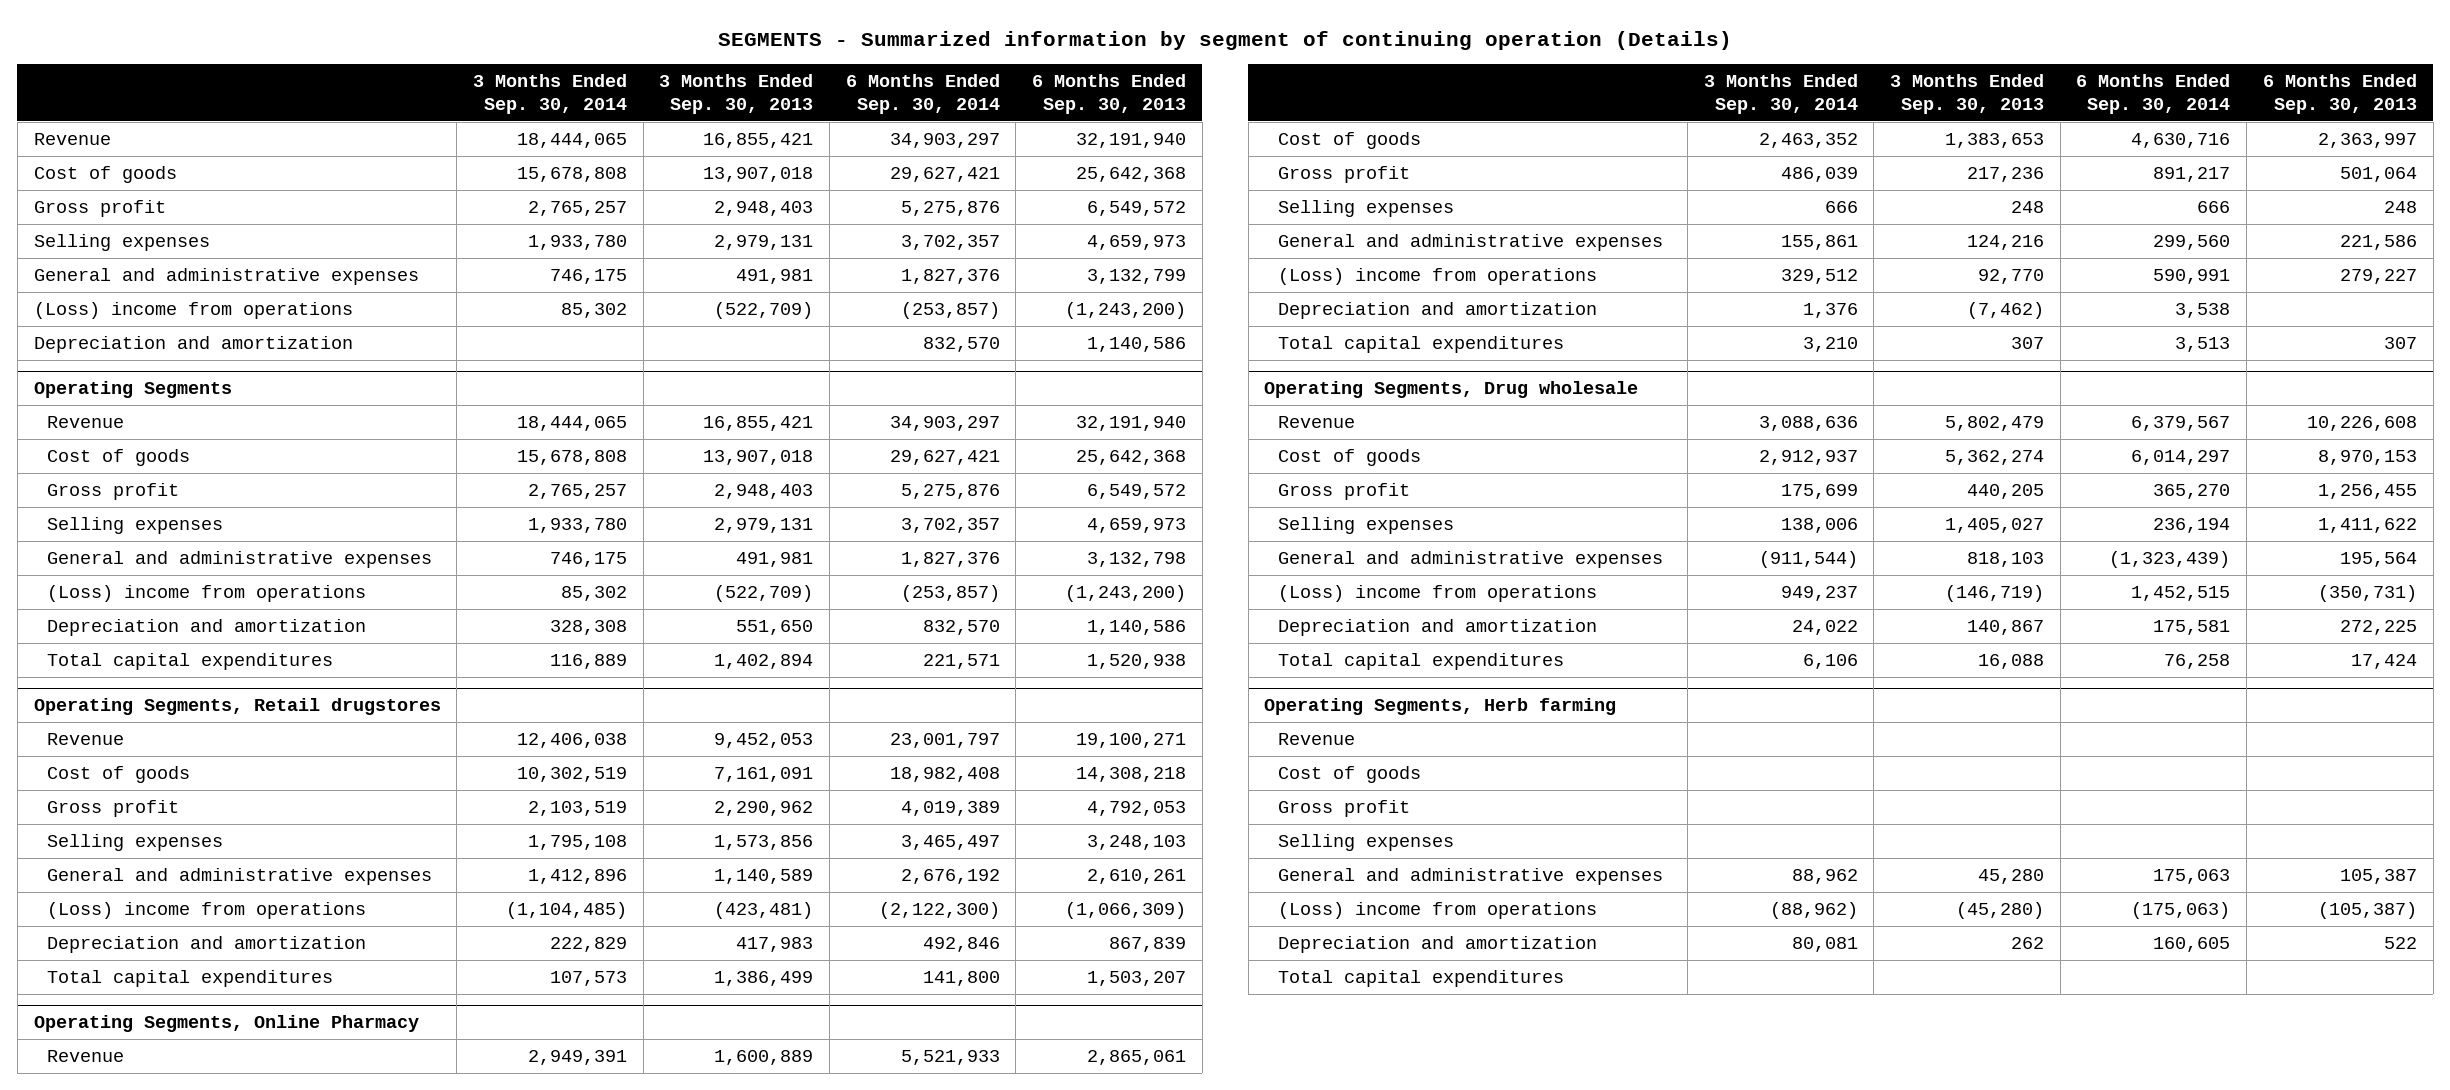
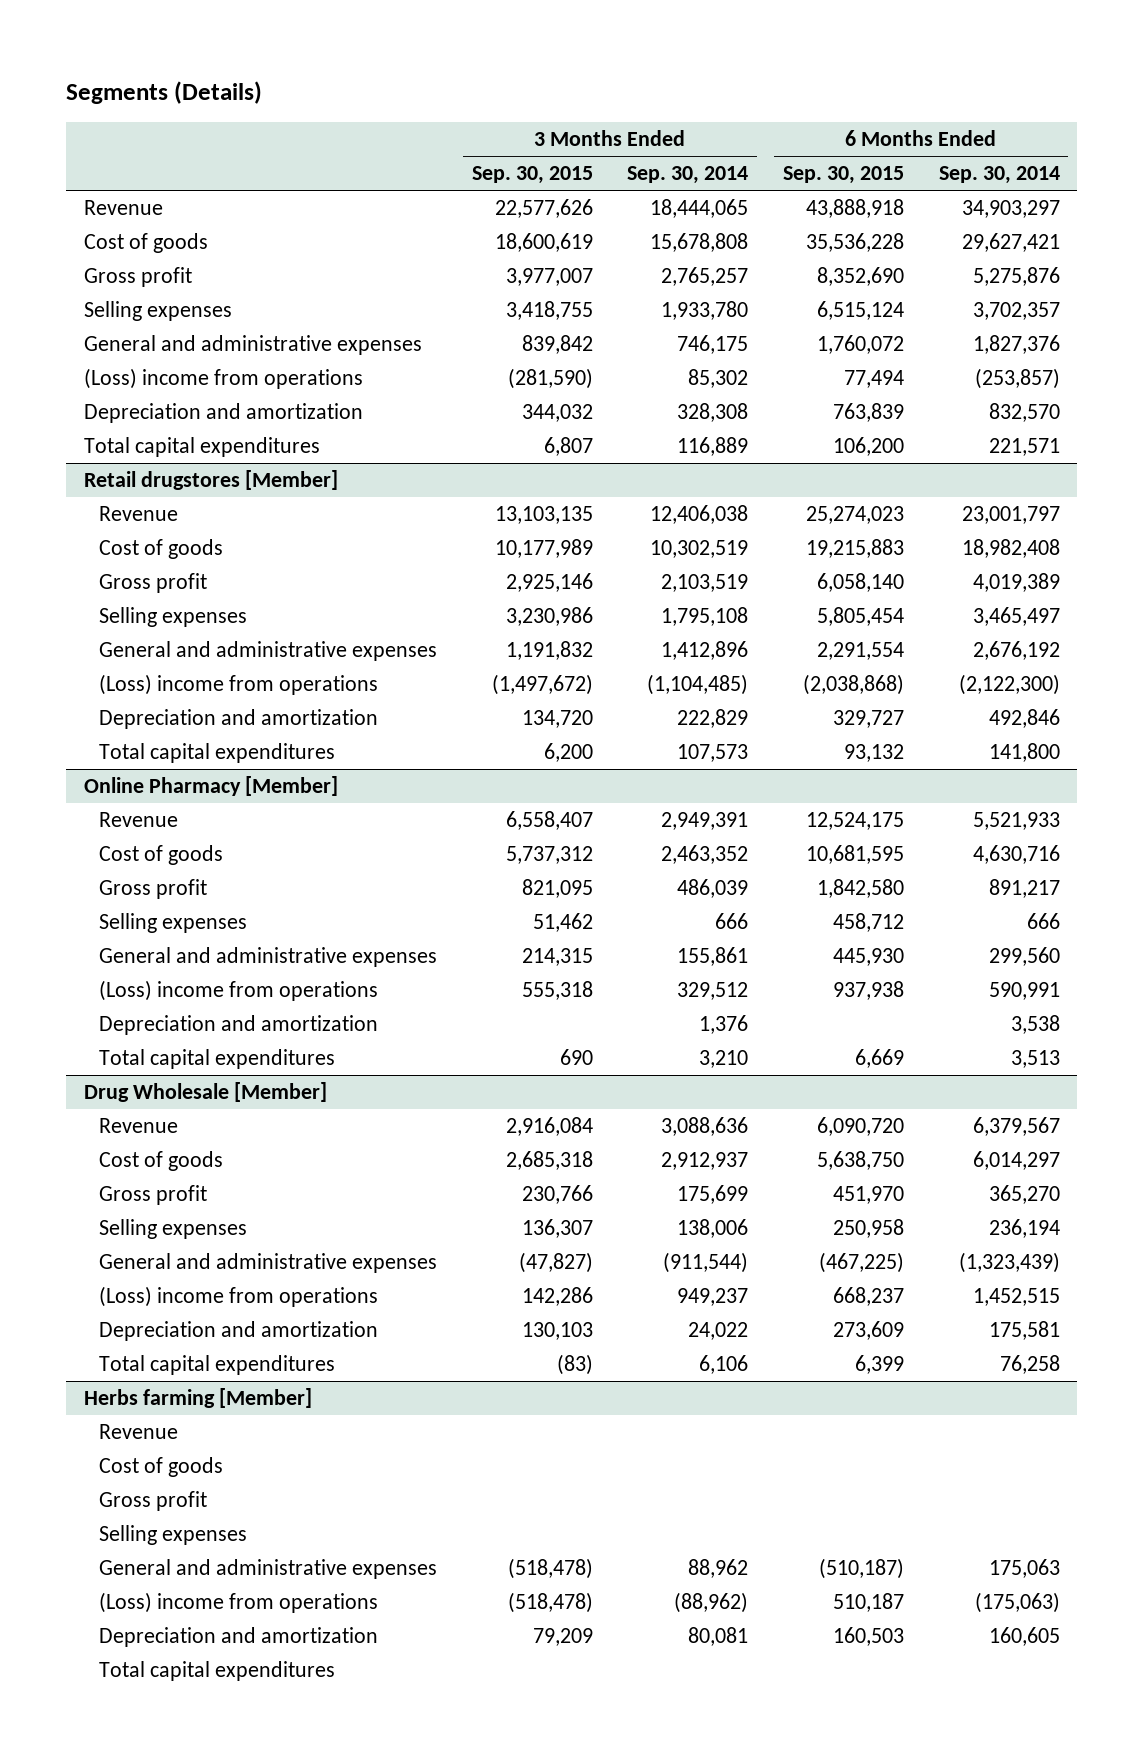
- SEGMENTS - Summarized information by segment of continuing operation (Details)
+ Segments (Details)
- | 3 Months Ended Sep. 30, 2014 | 3 Months Ended Sep. 30, 2013 | 6 Months Ended Sep. 30, 2014 | 6 Months Ended Sep. 30, 2013
+ | 3 Months Ended Sep. 30, 2015 | 3 Months Ended Sep. 30, 2014 | 6 Months Ended Sep. 30, 2015 | 6 Months Ended Sep. 30, 2014
- Depreciation and amortization | | | 832,570 | 1,140,586
- Operating Segments
- Revenue | 18,444,065 | 16,855,421 | 34,903,297 | 32,191,940
- Cost of goods | 15,678,808 | 13,907,018 | 29,627,421 | 25,642,368
- Gross profit | 2,765,257 | 2,948,403 | 5,275,876 | 6,549,572
- Selling expenses | 1,933,780 | 2,979,131 | 3,702,357 | 4,659,973
- General and administrative expenses | 746,175 | 491,981 | 1,827,376 | 3,132,798
- (Loss) income from operations | 85,302 | (522,709) | (253,857) | (1,243,200)
- Operating Segments, Retail drugstores
+ Retail drugstores [Member]
- Operating Segments, Online Pharmacy
+ Online Pharmacy [Member]
- Operating Segments, Drug wholesale
+ Drug Wholesale [Member]
- Operating Segments, Herb farming
+ Herbs farming [Member]

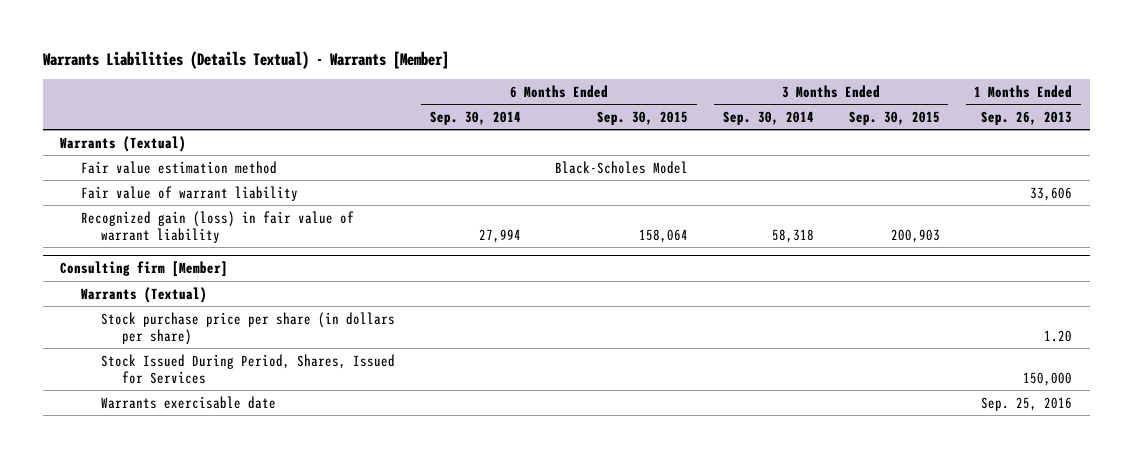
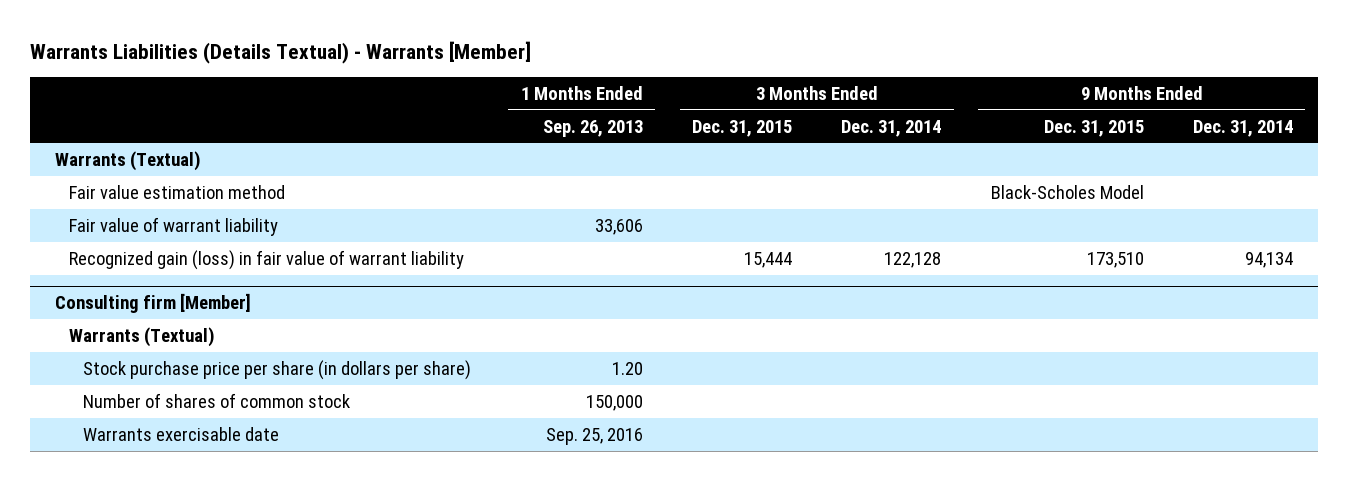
- | 6 Months Ended Sep. 30, 2014 | 6 Months Ended Sep. 30, 2015 | 3 Months Ended Sep. 30, 2014 | 3 Months Ended Sep. 30, 2015 | 1 Months Ended Sep. 26, 2013
+ | 1 Months Ended Sep. 26, 2013 | 3 Months Ended Dec. 31, 2015 | 3 Months Ended Dec. 31, 2014 | 9 Months Ended Dec. 31, 2015 | 9 Months Ended Dec. 31, 2014
@ Consulting firm [Member]
- Stock Issued During Period, Shares, Issued for Services | | | | | 150,000
+ Number of shares of common stock | 150,000 | | | |

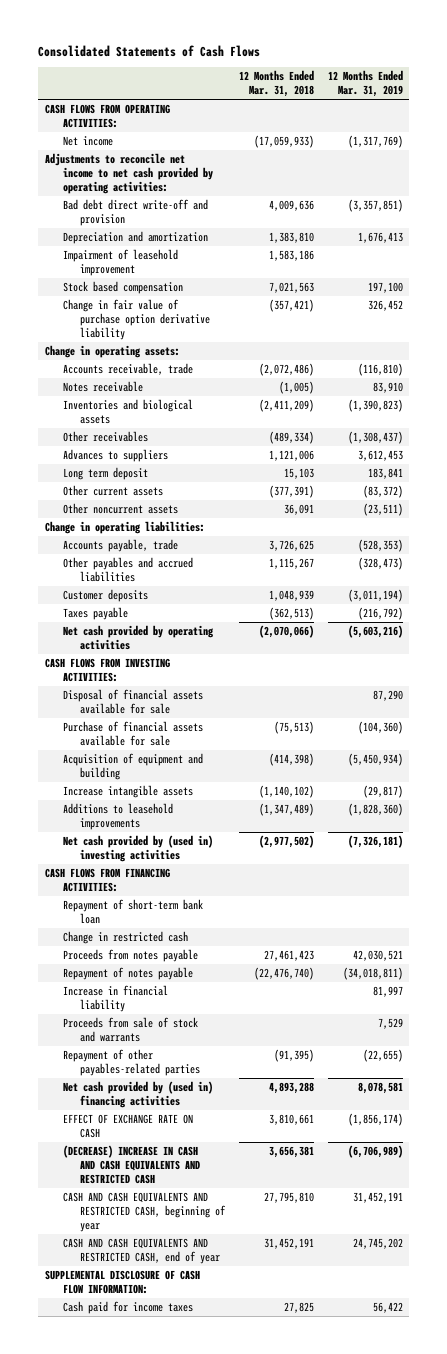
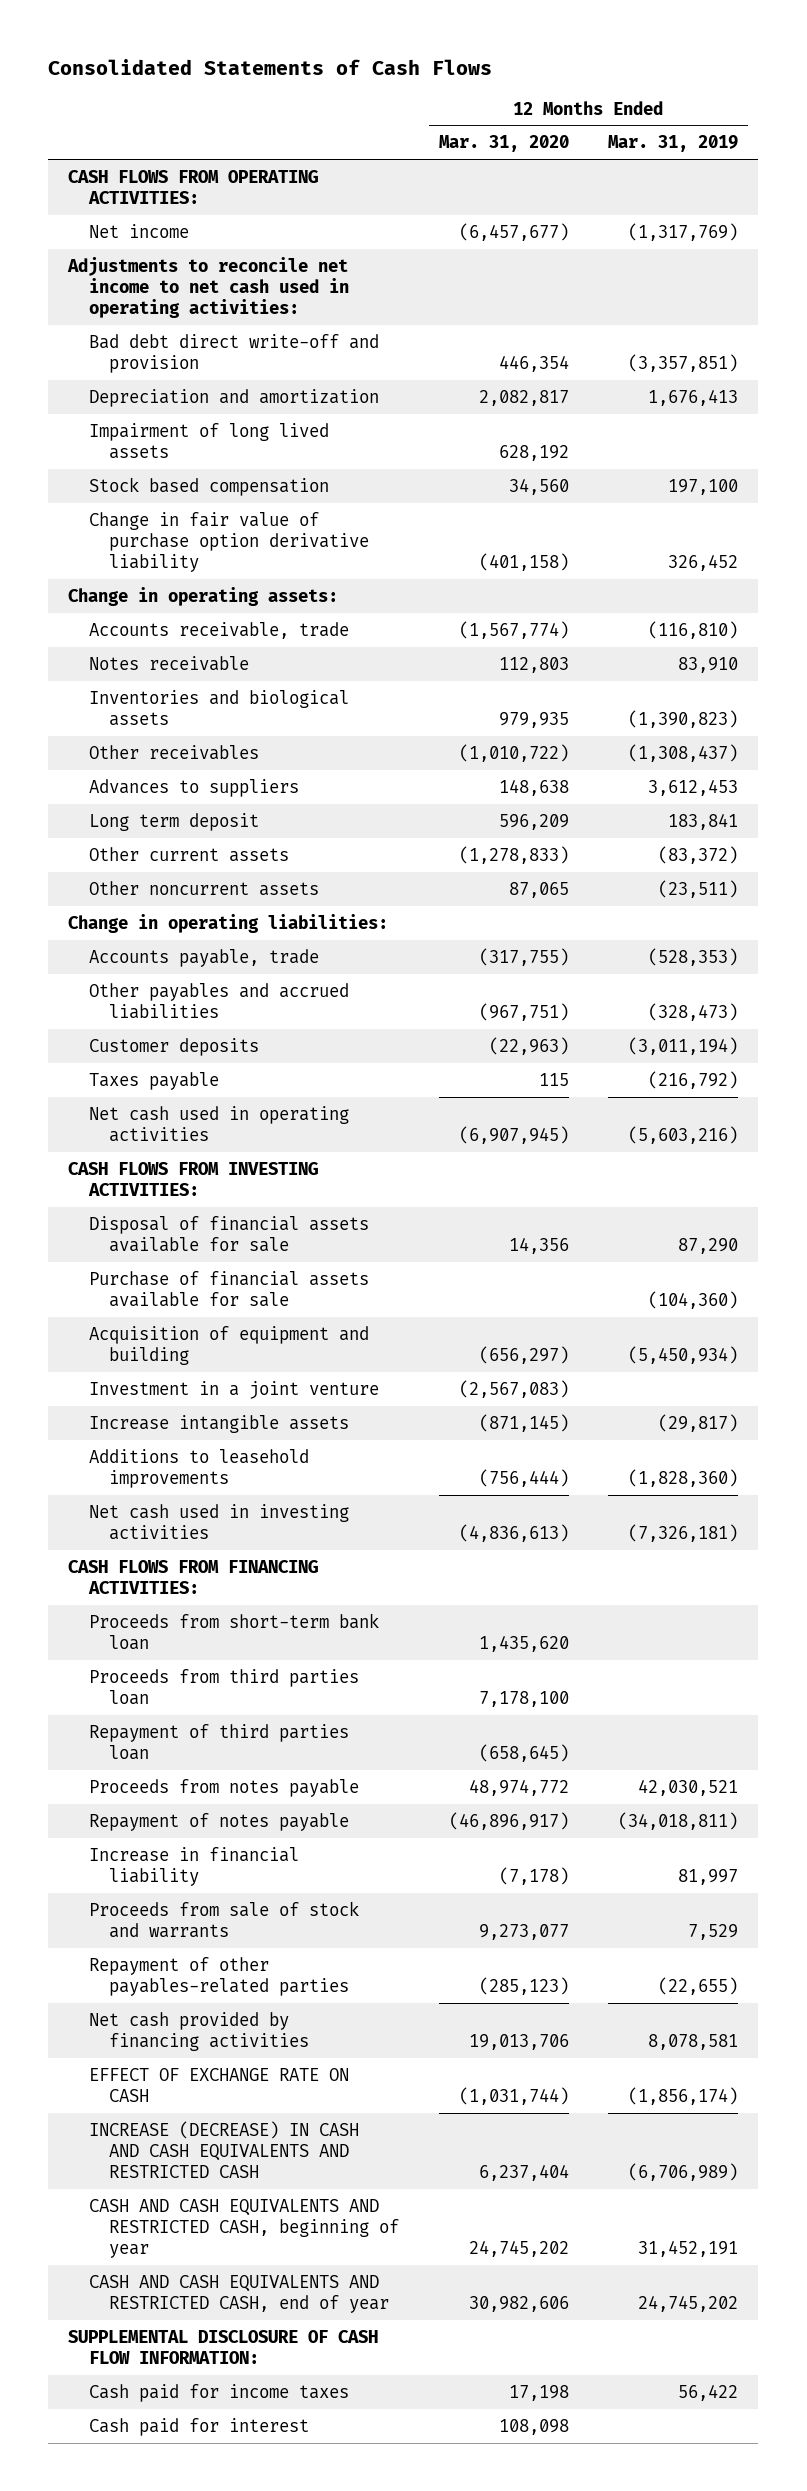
- | 12 Months Ended Mar. 31, 2018 | 12 Months Ended Mar. 31, 2019
+ | 12 Months Ended Mar. 31, 2020 | 12 Months Ended Mar. 31, 2019
- Adjustments to reconcile net income to net cash provided by operating activities:
+ Adjustments to reconcile net income to net cash used in operating activities:
- Impairment of leasehold improvement | 1,583,186 |
+ Impairment of long lived assets | 628,192 |
- Net cash provided by operating activities | (2,070,066) | (5,603,216)
+ Net cash used in operating activities | (6,907,945) | (5,603,216)
+ Investment in a joint venture | (2,567,083) |
- Net cash provided by (used in) investing activities | (2,977,502) | (7,326,181)
+ Net cash used in investing activities | (4,836,613) | (7,326,181)
- Repayment of short-term bank loan
- Change in restricted cash
+ Proceeds from short-term bank loan | 1,435,620 |
+ Proceeds from third parties loan | 7,178,100 |
+ Repayment of third parties loan | (658,645) |
- Net cash provided by (used in) financing activities | 4,893,288 | 8,078,581
+ Net cash provided by financing activities | 19,013,706 | 8,078,581
- (DECREASE) INCREASE IN CASH AND CASH EQUIVALENTS AND RESTRICTED CASH | 3,656,381 | (6,706,989)
+ INCREASE (DECREASE) IN CASH AND CASH EQUIVALENTS AND RESTRICTED CASH | 6,237,404 | (6,706,989)
+ Cash paid for interest | 108,098 |

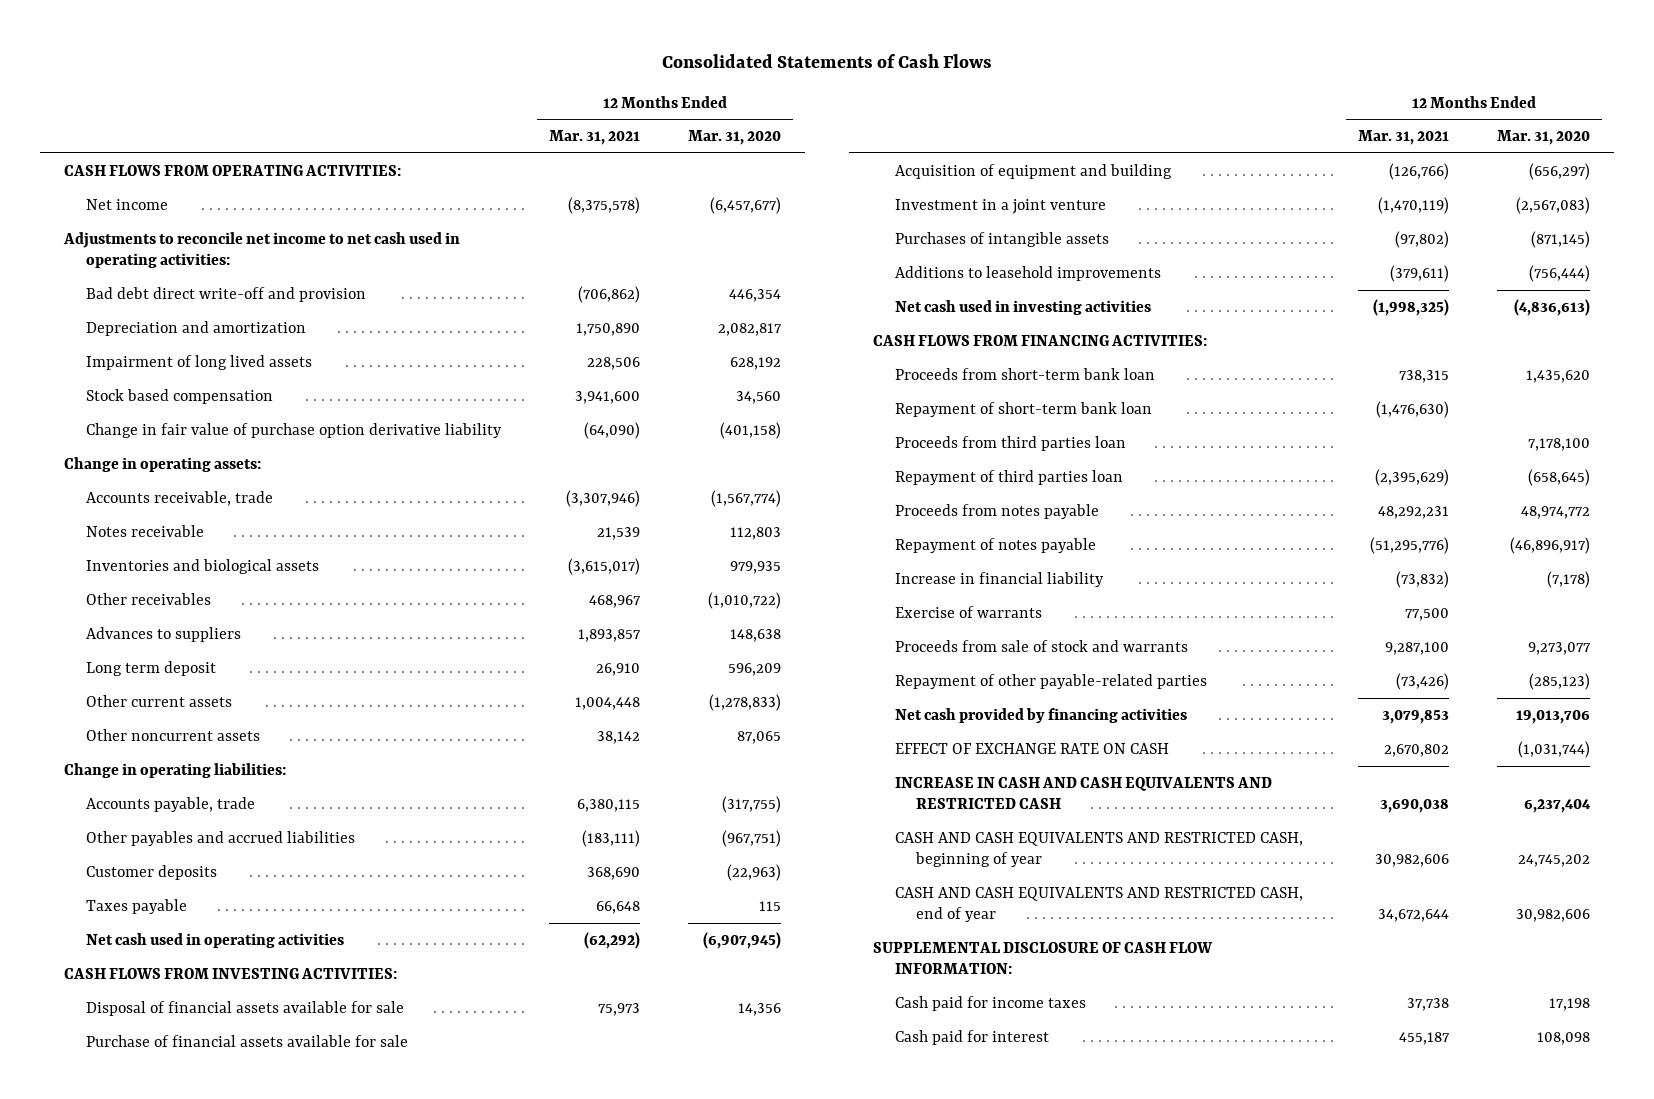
- | 12 Months Ended Mar. 31, 2020 | 12 Months Ended Mar. 31, 2019
+ | 12 Months Ended Mar. 31, 2021 | 12 Months Ended Mar. 31, 2020
- Increase intangible assets | (871,145) | (29,817)
+ Purchases of intangible assets | (97,802) | (871,145)
+ Repayment of short-term bank loan | (1,476,630) |
+ Exercise of warrants | 77,500 |
- Repayment of other payables-related parties | (285,123) | (22,655)
+ Repayment of other payable-related parties | (73,426) | (285,123)
- INCREASE (DECREASE) IN CASH AND CASH EQUIVALENTS AND RESTRICTED CASH | 6,237,404 | (6,706,989)
+ INCREASE IN CASH AND CASH EQUIVALENTS AND RESTRICTED CASH | 3,690,038 | 6,237,404

